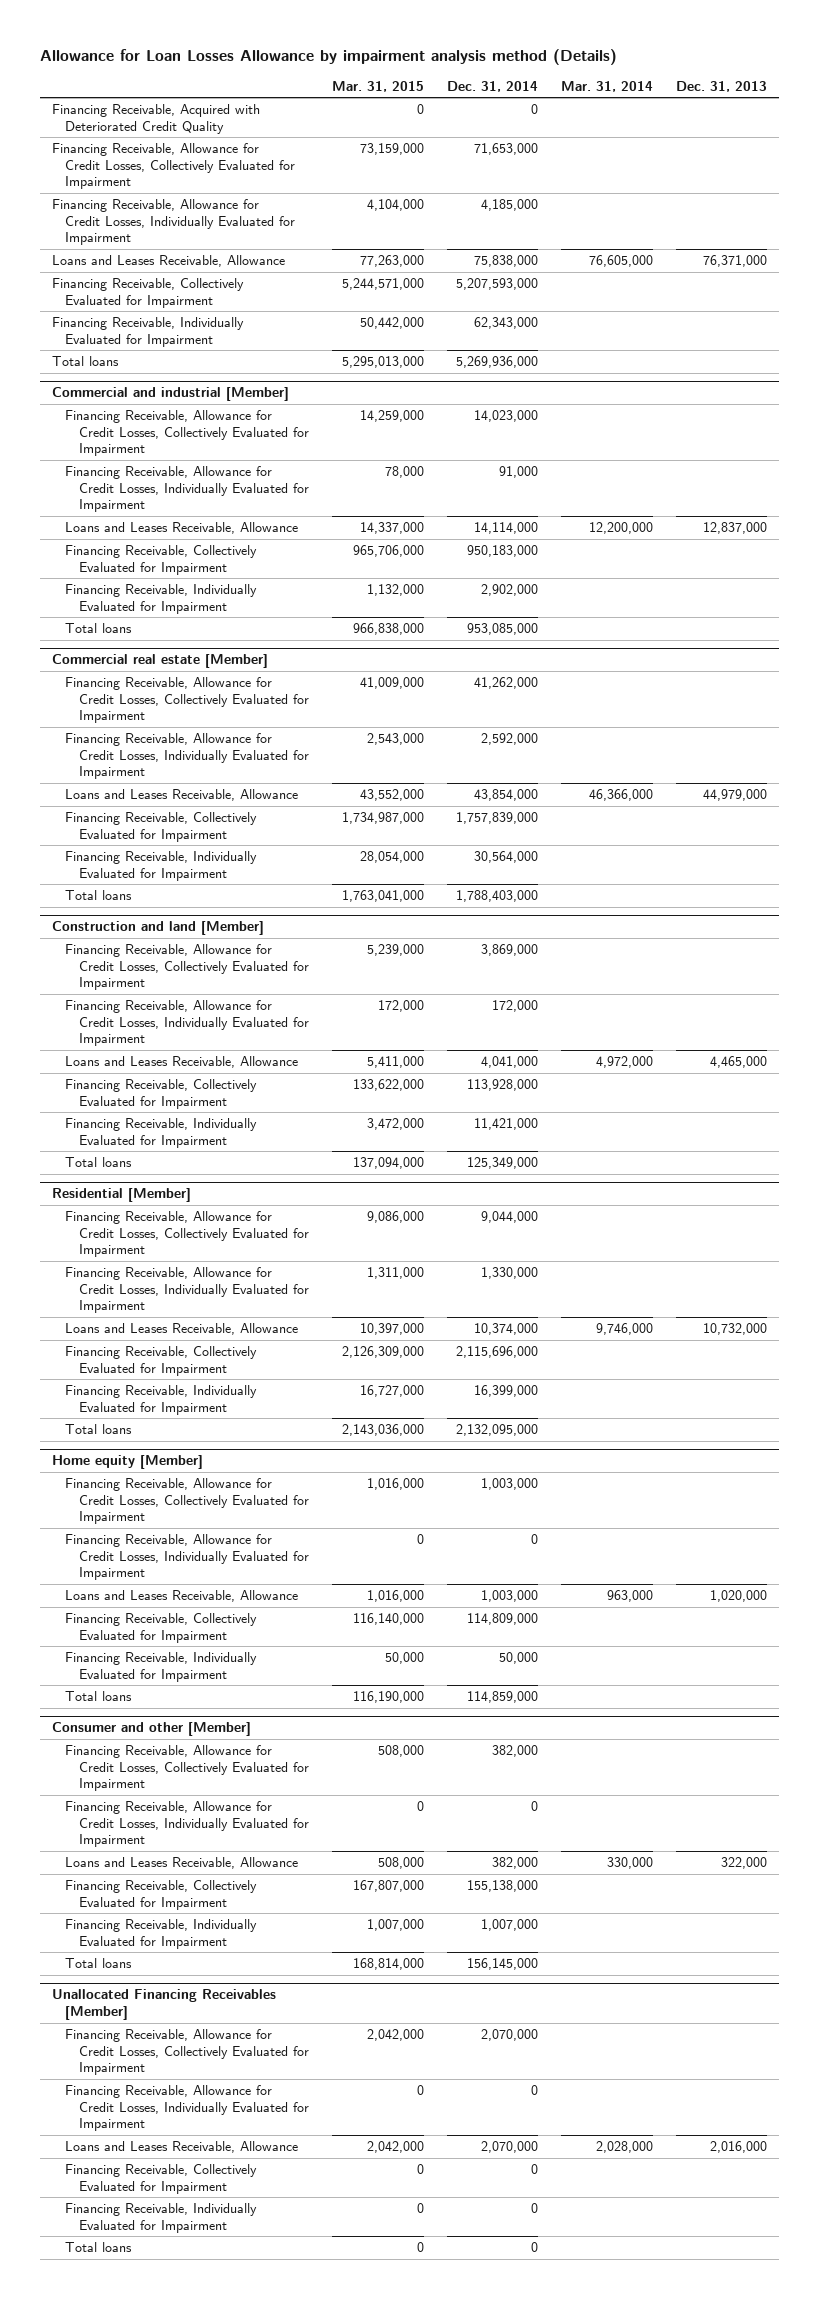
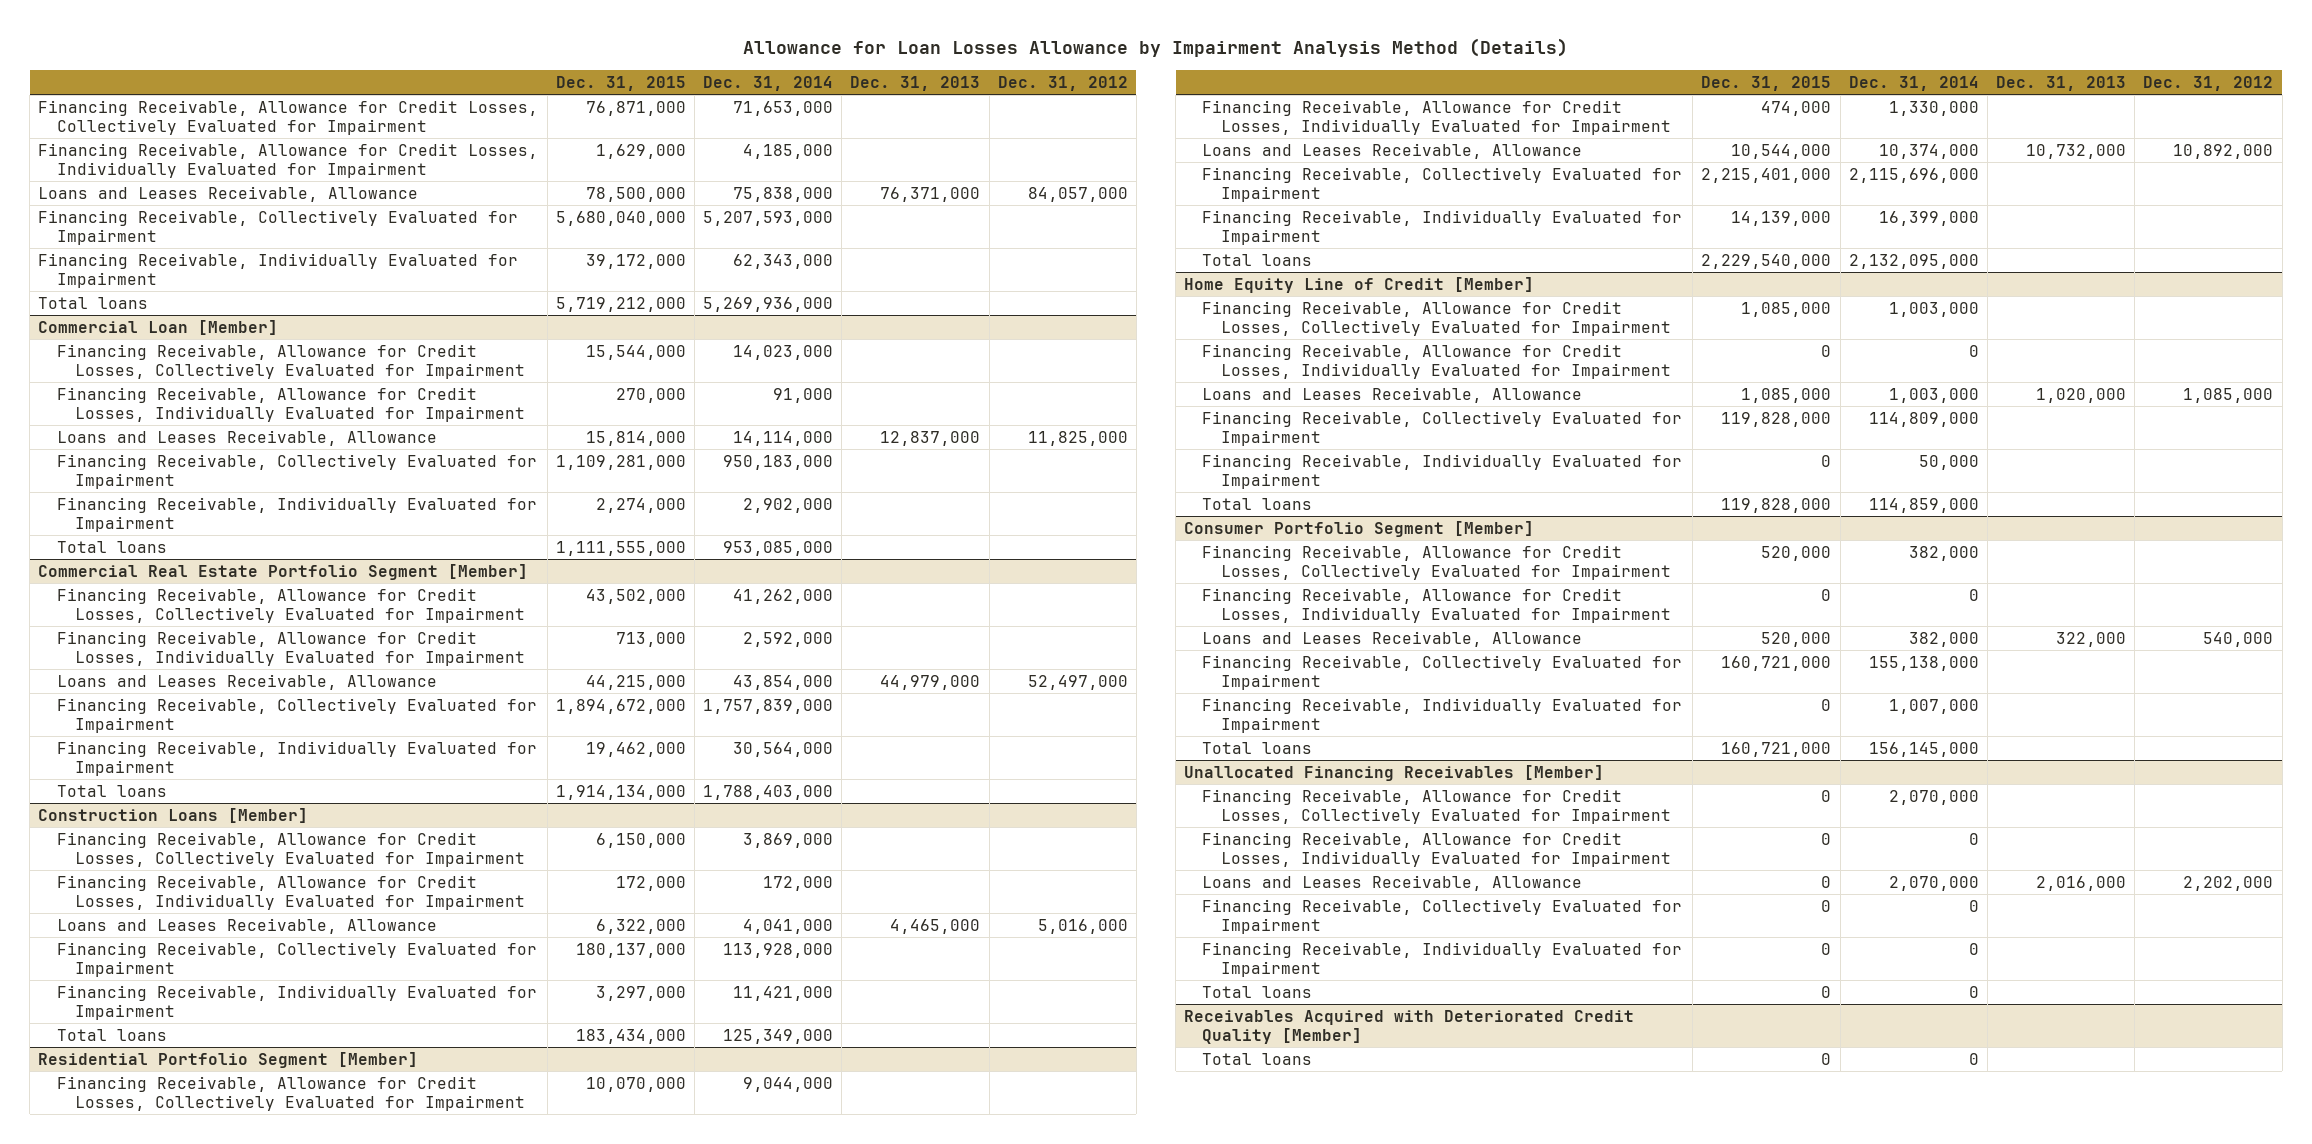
- Allowance for Loan Losses Allowance by impairment analysis method (Details)
+ Allowance for Loan Losses Allowance by Impairment Analysis Method (Details)
- | Mar. 31, 2015 | Dec. 31, 2014 | Mar. 31, 2014 | Dec. 31, 2013
+ | Dec. 31, 2015 | Dec. 31, 2014 | Dec. 31, 2013 | Dec. 31, 2012
- Financing Receivable, Acquired with Deteriorated Credit Quality | 0 | 0 | |
- Commercial and industrial [Member]
+ Commercial Loan [Member]
- Commercial real estate [Member]
+ Commercial Real Estate Portfolio Segment [Member]
- Construction and land [Member]
+ Construction Loans [Member]
- Residential [Member]
+ Residential Portfolio Segment [Member]
- Home equity [Member]
+ Home Equity Line of Credit [Member]
- Consumer and other [Member]
+ Consumer Portfolio Segment [Member]
+ Receivables Acquired with Deteriorated Credit Quality [Member]
+ Total loans | 0 | 0 | |

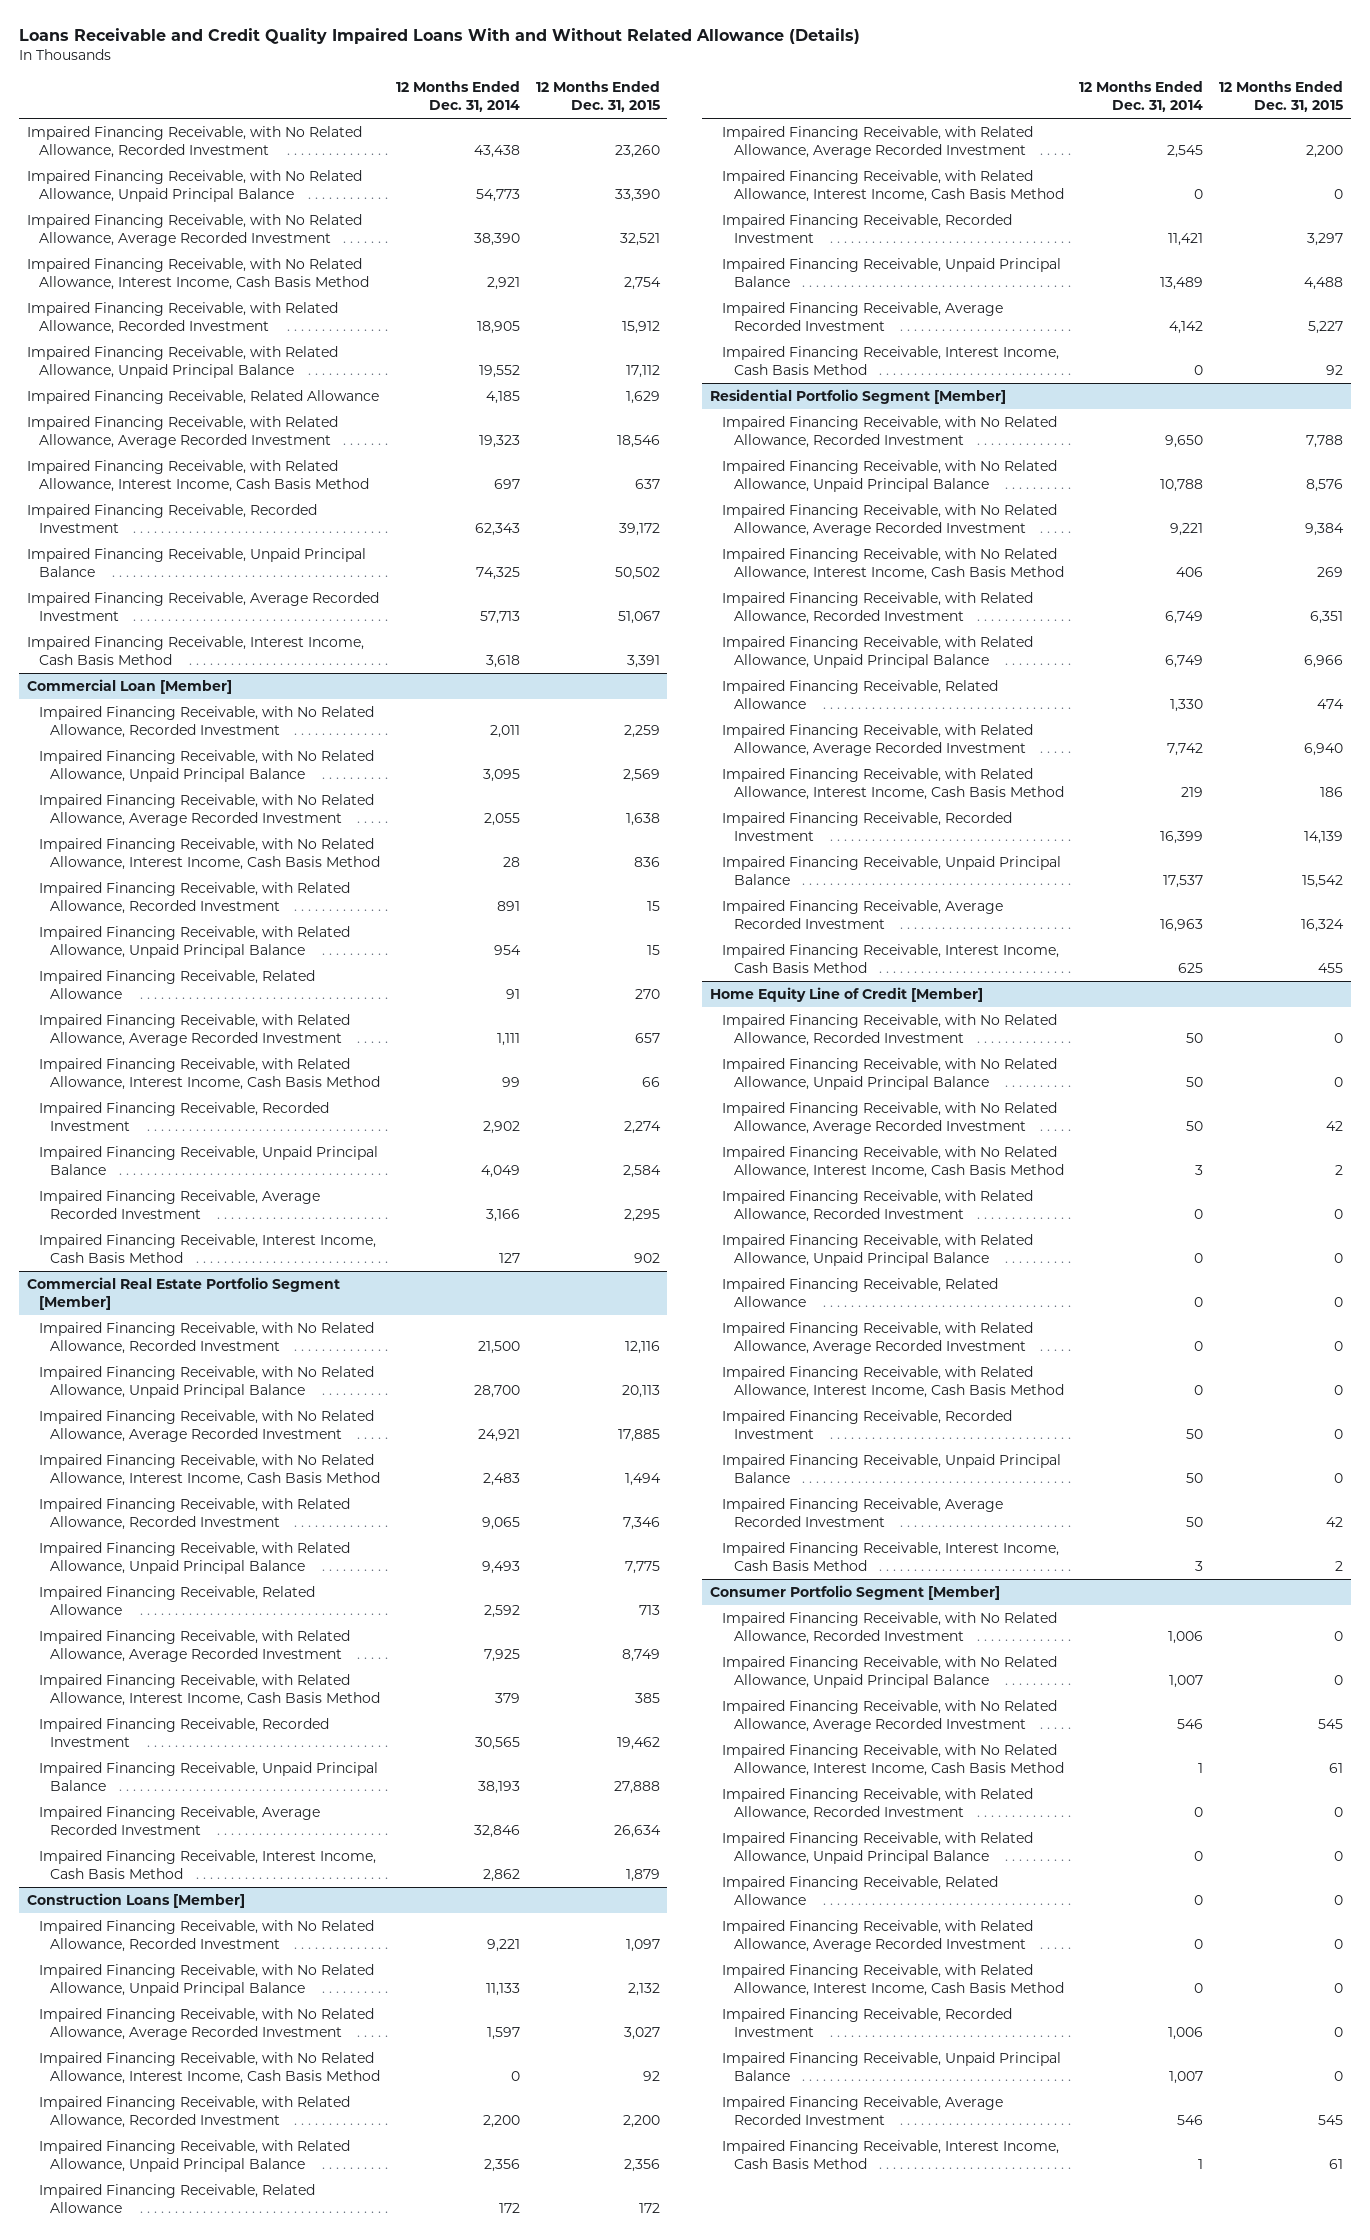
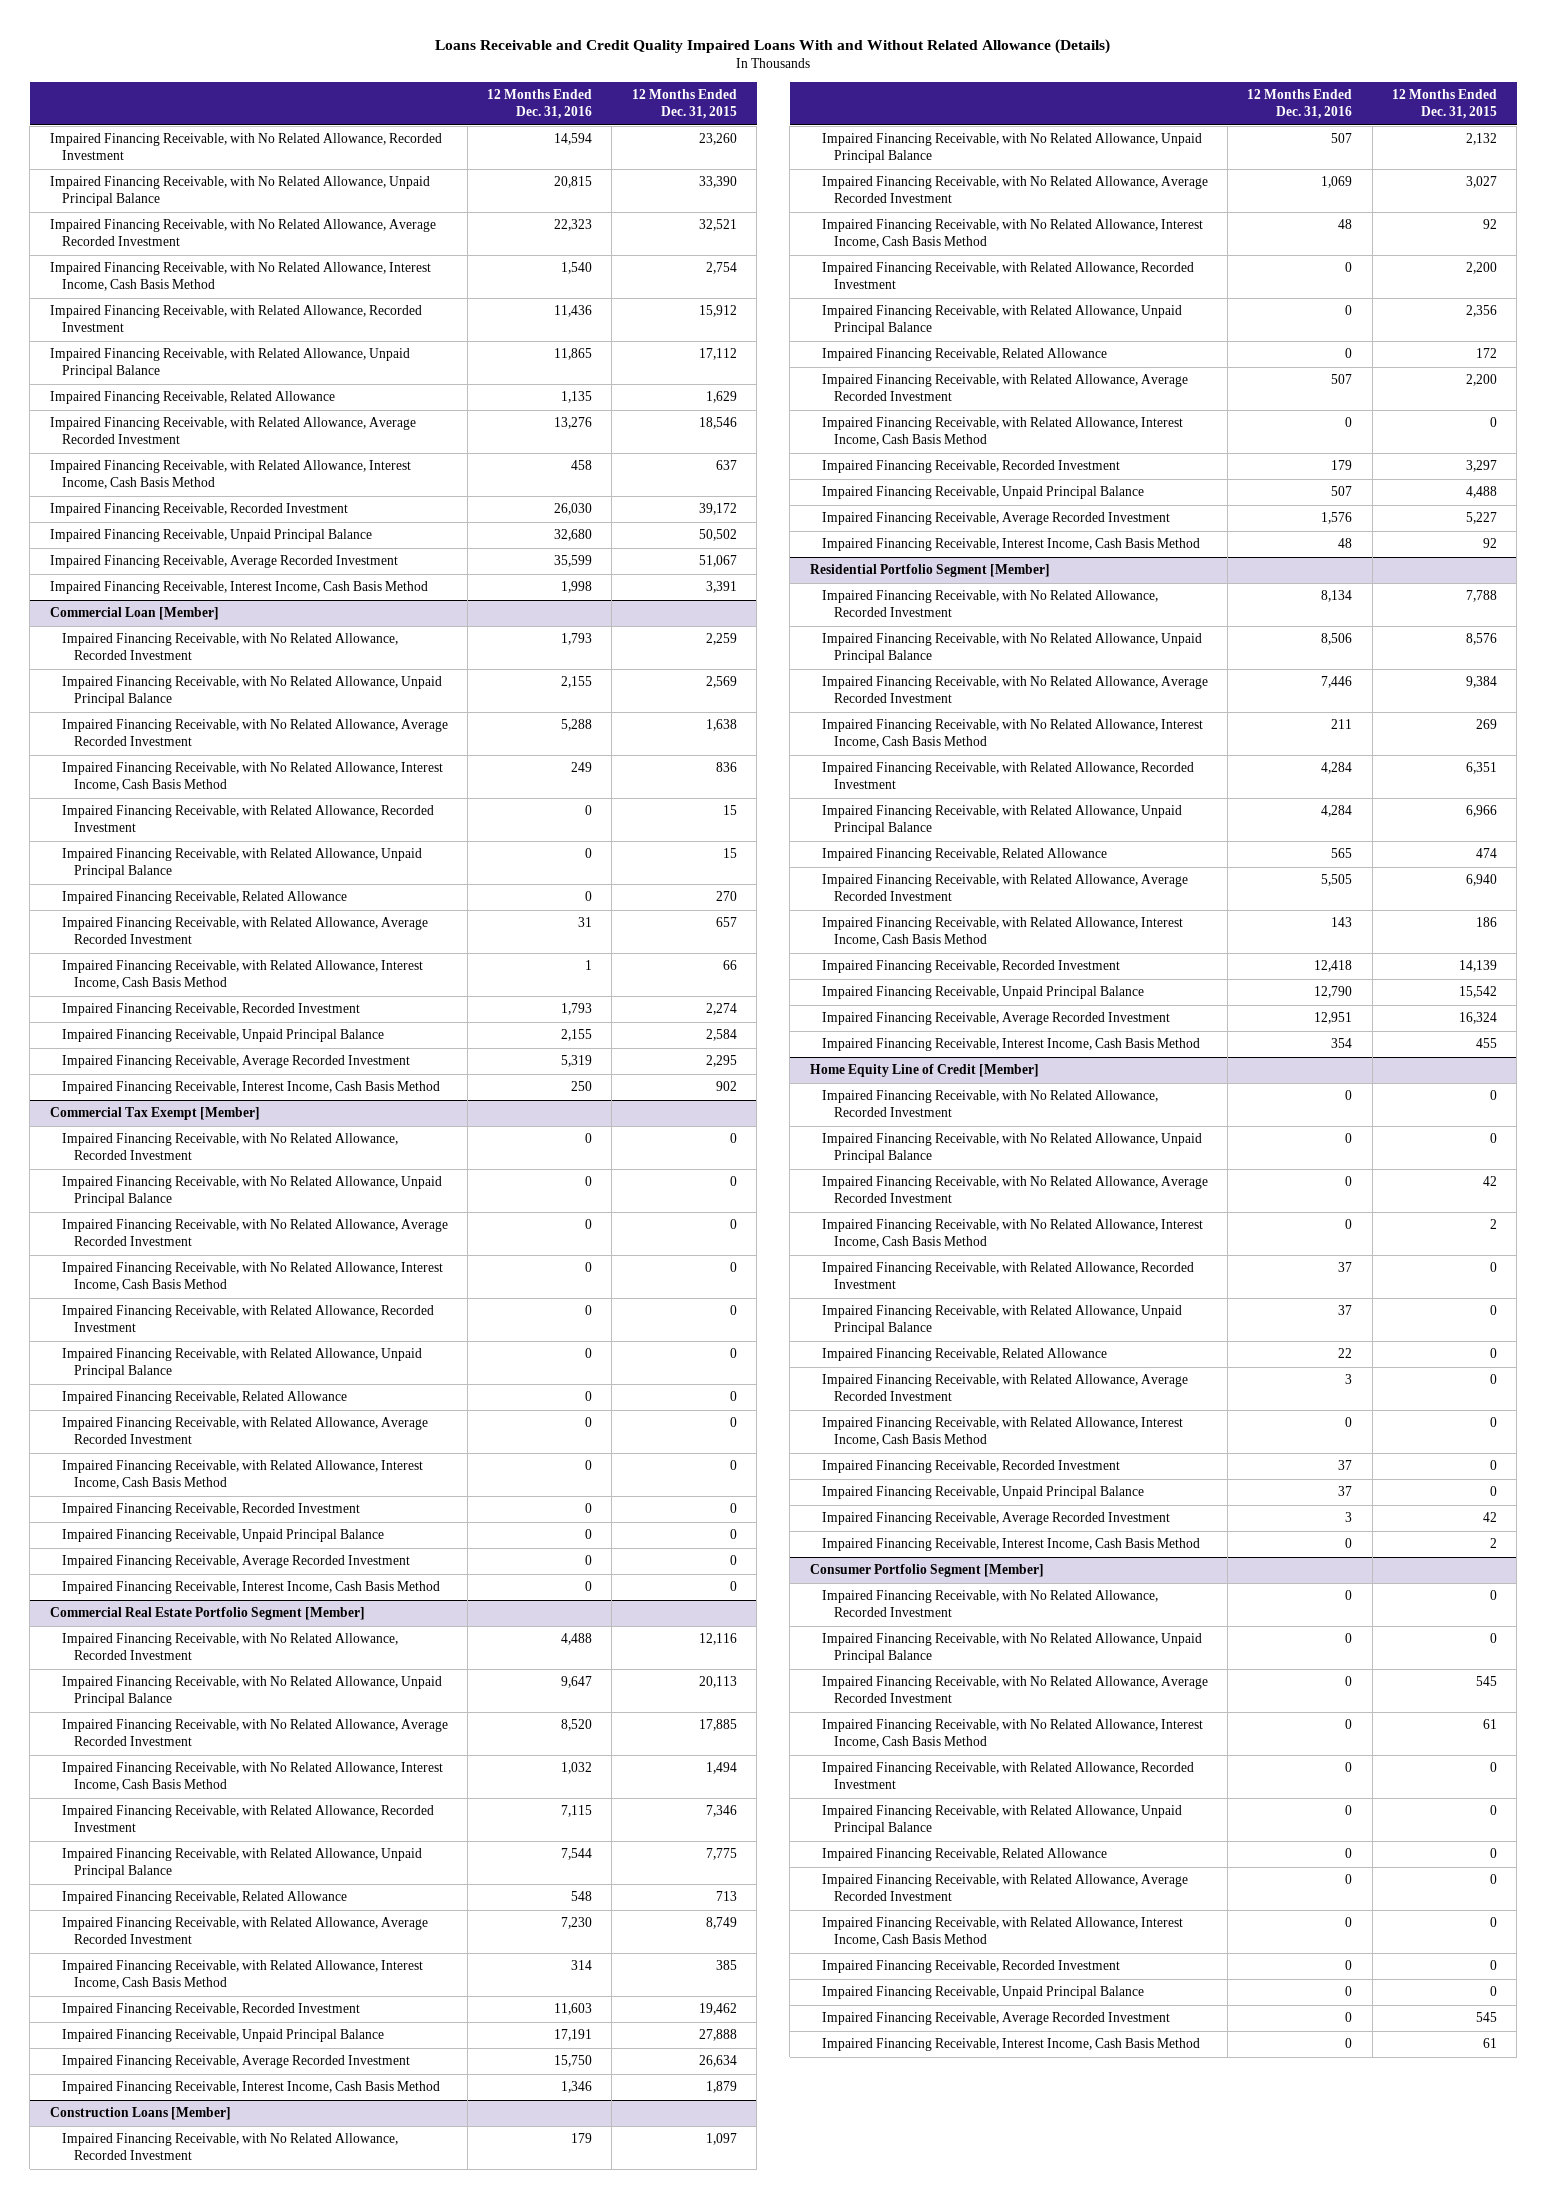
- | 12 Months Ended Dec. 31, 2014 | 12 Months Ended Dec. 31, 2015
+ | 12 Months Ended Dec. 31, 2016 | 12 Months Ended Dec. 31, 2015
+ Commercial Tax Exempt [Member]
+ Impaired Financing Receivable, with No Related Allowance, Recorded Investment | 0 | 0
+ Impaired Financing Receivable, with No Related Allowance, Unpaid Principal Balance | 0 | 0
+ Impaired Financing Receivable, with No Related Allowance, Average Recorded Investment | 0 | 0
+ Impaired Financing Receivable, with No Related Allowance, Interest Income, Cash Basis Method | 0 | 0
+ Impaired Financing Receivable, with Related Allowance, Recorded Investment | 0 | 0
+ Impaired Financing Receivable, with Related Allowance, Unpaid Principal Balance | 0 | 0
+ Impaired Financing Receivable, Related Allowance | 0 | 0
+ Impaired Financing Receivable, with Related Allowance, Average Recorded Investment | 0 | 0
+ Impaired Financing Receivable, with Related Allowance, Interest Income, Cash Basis Method | 0 | 0
+ Impaired Financing Receivable, Recorded Investment | 0 | 0
+ Impaired Financing Receivable, Unpaid Principal Balance | 0 | 0
+ Impaired Financing Receivable, Average Recorded Investment | 0 | 0
+ Impaired Financing Receivable, Interest Income, Cash Basis Method | 0 | 0

